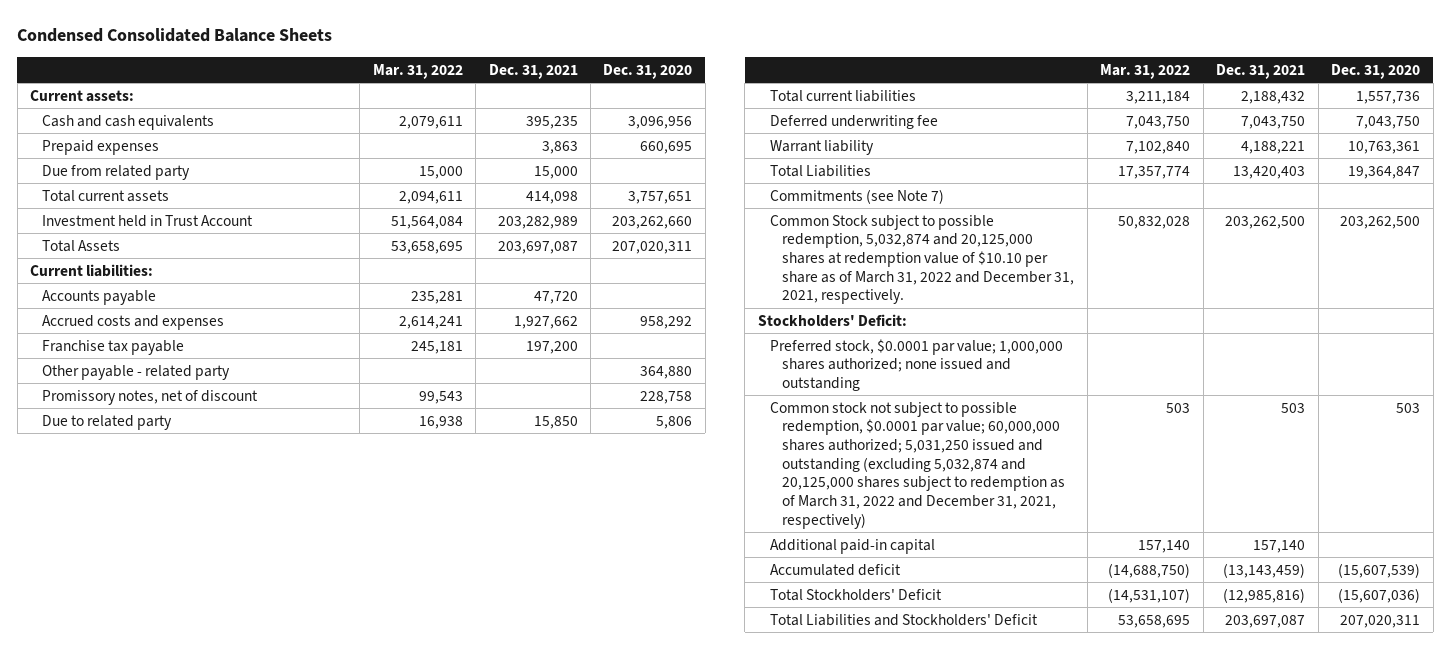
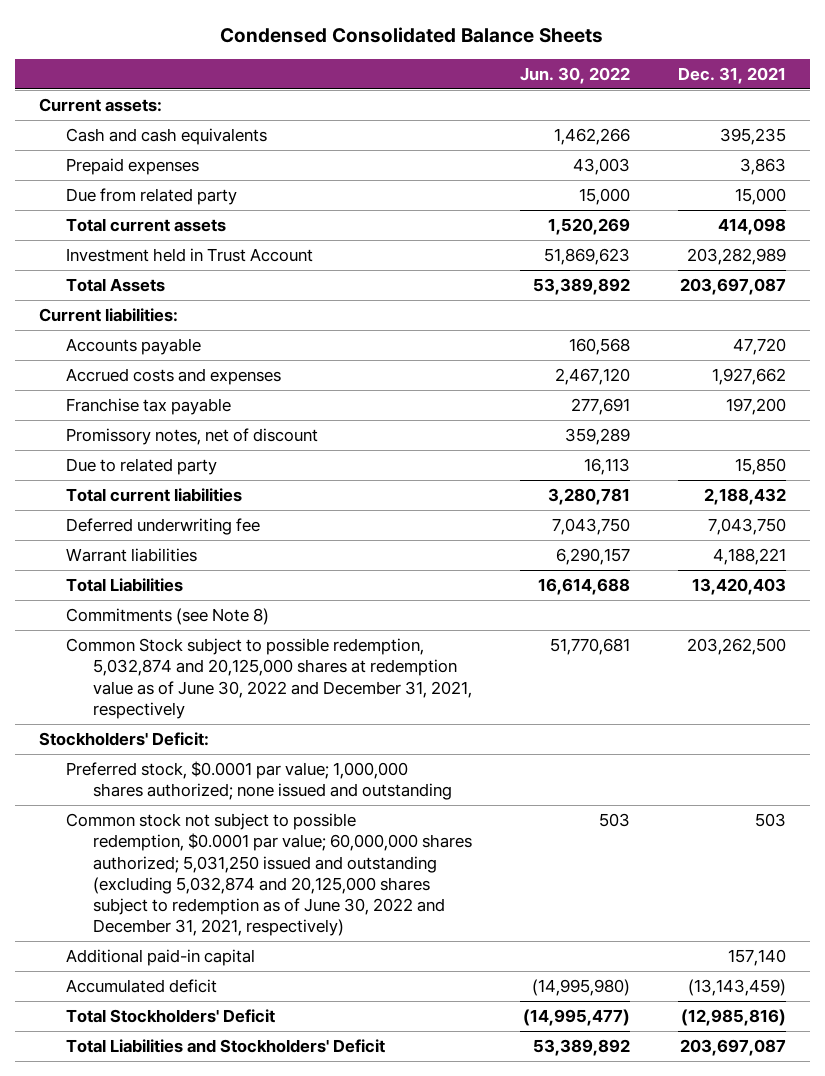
- | Mar. 31, 2022 | Dec. 31, 2021 | Dec. 31, 2020
+ | Jun. 30, 2022 | Dec. 31, 2021
- Other payable - related party | | | 364,880
- Warrant liability | 7,102,840 | 4,188,221 | 10,763,361
+ Warrant liabilities | 6,290,157 | 4,188,221
- Commitments (see Note 7)
- Common Stock subject to possible redemption, 5,032,874 and 20,125,000 shares at redemption value of $10.10 per share as of March 31, 2022 and December 31, 2021, respectively. | 50,832,028 | 203,262,500 | 203,262,500
+ Commitments (see Note 8)
+ Common Stock subject to possible redemption, 5,032,874 and 20,125,000 shares at redemption value as of June 30, 2022 and December 31, 2021, respectively | 51,770,681 | 203,262,500
- Common stock not subject to possible redemption, $0.0001 par value; 60,000,000 shares authorized; 5,031,250 issued and outstanding (excluding 5,032,874 and 20,125,000 shares subject to redemption as of March 31, 2022 and December 31, 2021, respectively) | 503 | 503 | 503
+ Common stock not subject to possible redemption, $0.0001 par value; 60,000,000 shares authorized; 5,031,250 issued and outstanding (excluding 5,032,874 and 20,125,000 shares subject to redemption as of June 30, 2022 and December 31, 2021, respectively) | 503 | 503

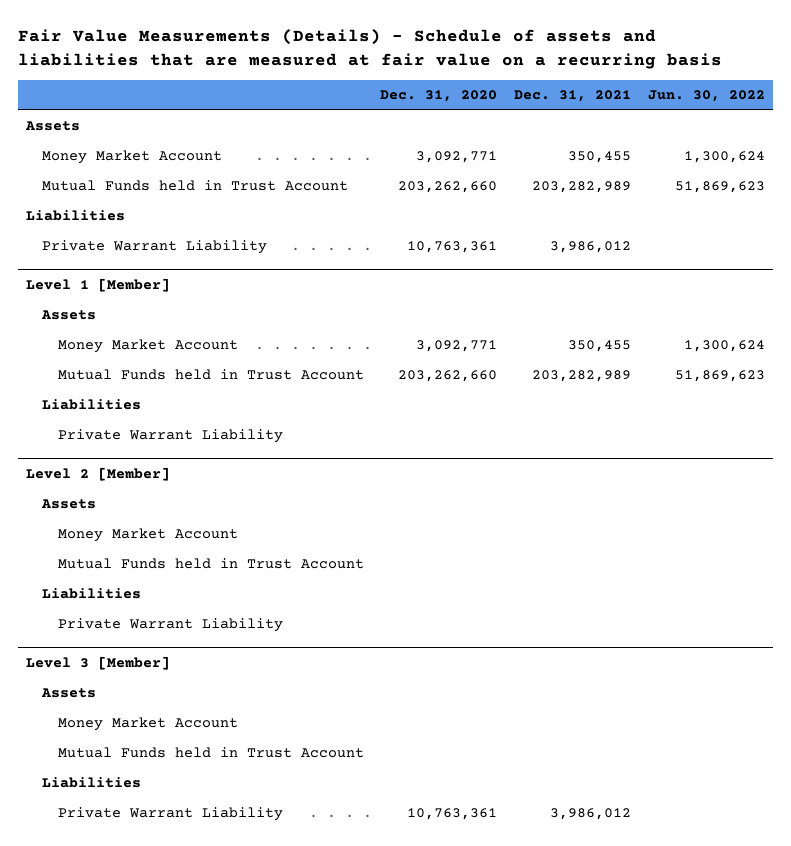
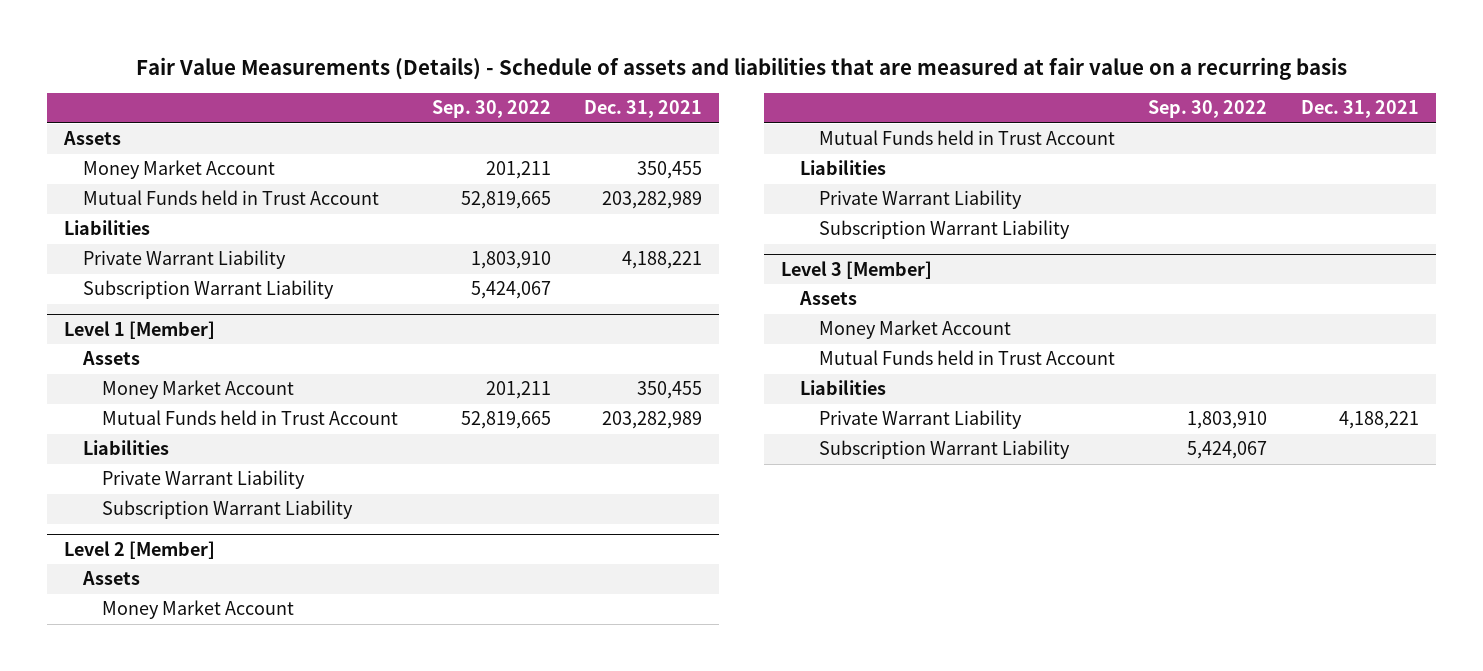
- | Dec. 31, 2020 | Dec. 31, 2021 | Jun. 30, 2022
+ | Sep. 30, 2022 | Dec. 31, 2021
- Private Warrant Liability | 10,763,361 | 3,986,012 |
+ Private Warrant Liability | 1,803,910 | 4,188,221
+ Subscription Warrant Liability | 5,424,067 |
@ Level 1 [Member]
+ Subscription Warrant Liability
@ Level 2 [Member]
+ Subscription Warrant Liability
@ Level 3 [Member]
- Private Warrant Liability | 10,763,361 | 3,986,012 |
+ Private Warrant Liability | 1,803,910 | 4,188,221
+ Subscription Warrant Liability | 5,424,067 |

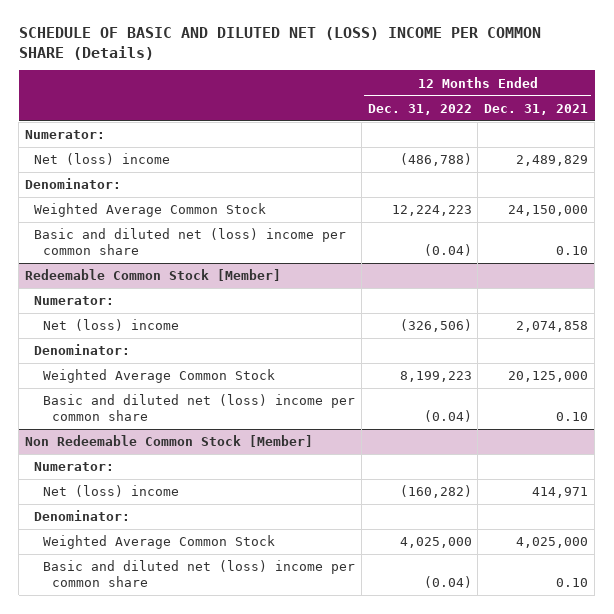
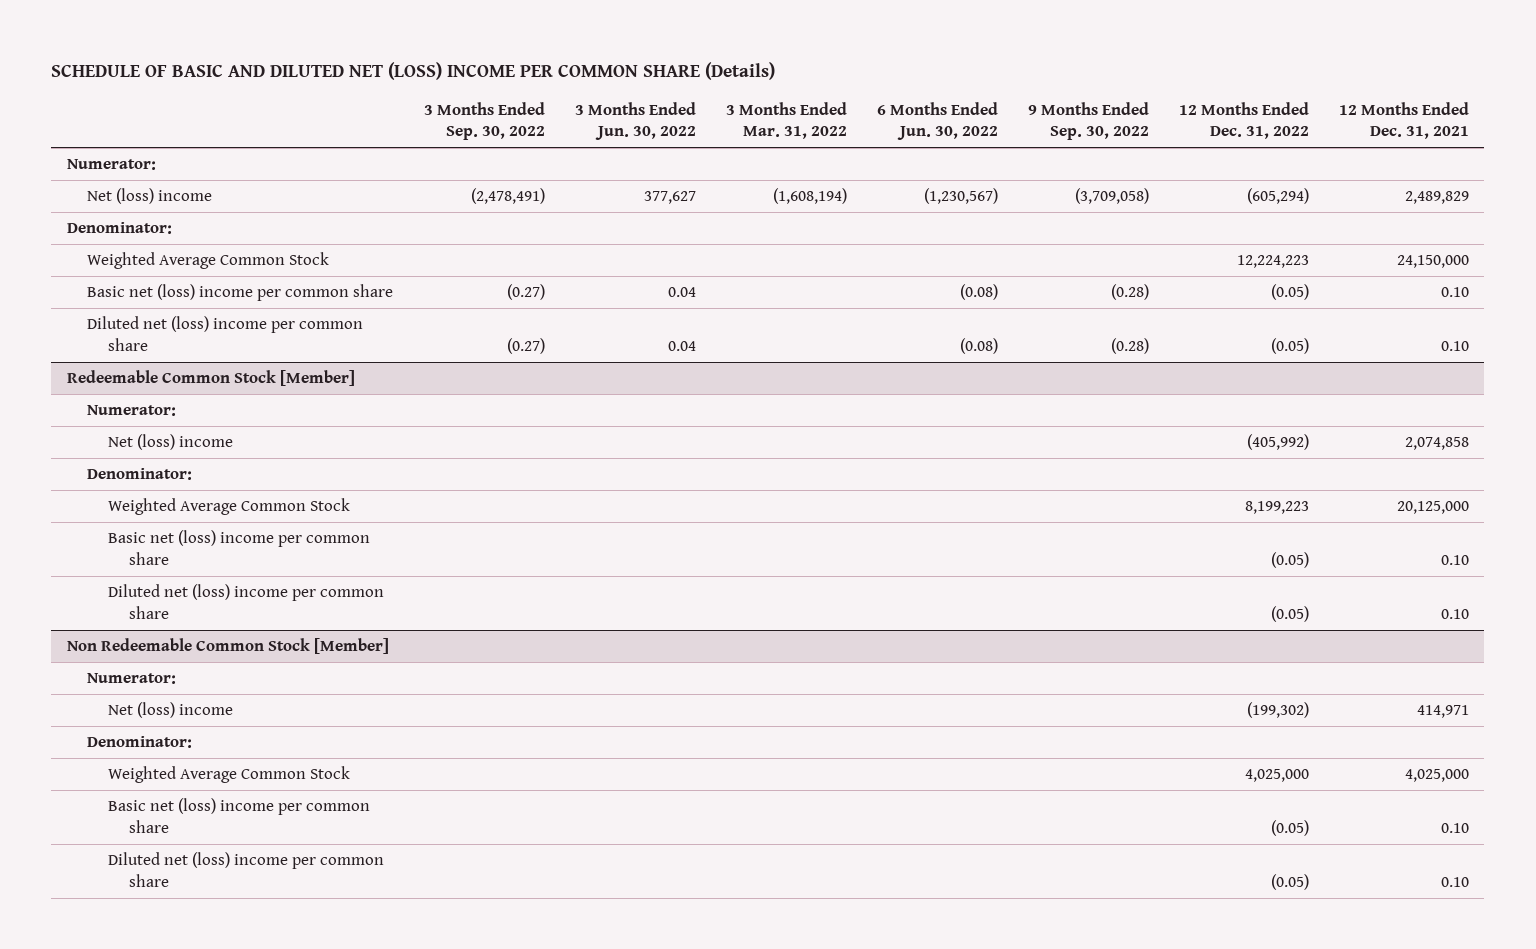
- | 12 Months Ended Dec. 31, 2022 | 12 Months Ended Dec. 31, 2021
+ | 3 Months Ended Sep. 30, 2022 | 3 Months Ended Jun. 30, 2022 | 3 Months Ended Mar. 31, 2022 | 6 Months Ended Jun. 30, 2022 | 9 Months Ended Sep. 30, 2022 | 12 Months Ended Dec. 31, 2022 | 12 Months Ended Dec. 31, 2021
- Net (loss) income | (486,788) | 2,489,829
+ Net (loss) income | (2,478,491) | 377,627 | (1,608,194) | (1,230,567) | (3,709,058) | (605,294) | 2,489,829
- Basic and diluted net (loss) income per common share | (0.04) | 0.10
+ Basic net (loss) income per common share | (0.27) | 0.04 | | (0.08) | (0.28) | (0.05) | 0.10
+ Diluted net (loss) income per common share | (0.27) | 0.04 | | (0.08) | (0.28) | (0.05) | 0.10
@ Redeemable Common Stock [Member]
- Net (loss) income | (326,506) | 2,074,858
+ Net (loss) income | | | | | | (405,992) | 2,074,858
- Basic and diluted net (loss) income per common share | (0.04) | 0.10
+ Basic net (loss) income per common share | | | | | | (0.05) | 0.10
+ Diluted net (loss) income per common share | | | | | | (0.05) | 0.10
@ Non Redeemable Common Stock [Member]
- Net (loss) income | (160,282) | 414,971
+ Net (loss) income | | | | | | (199,302) | 414,971
- Basic and diluted net (loss) income per common share | (0.04) | 0.10
+ Basic net (loss) income per common share | | | | | | (0.05) | 0.10
+ Diluted net (loss) income per common share | | | | | | (0.05) | 0.10

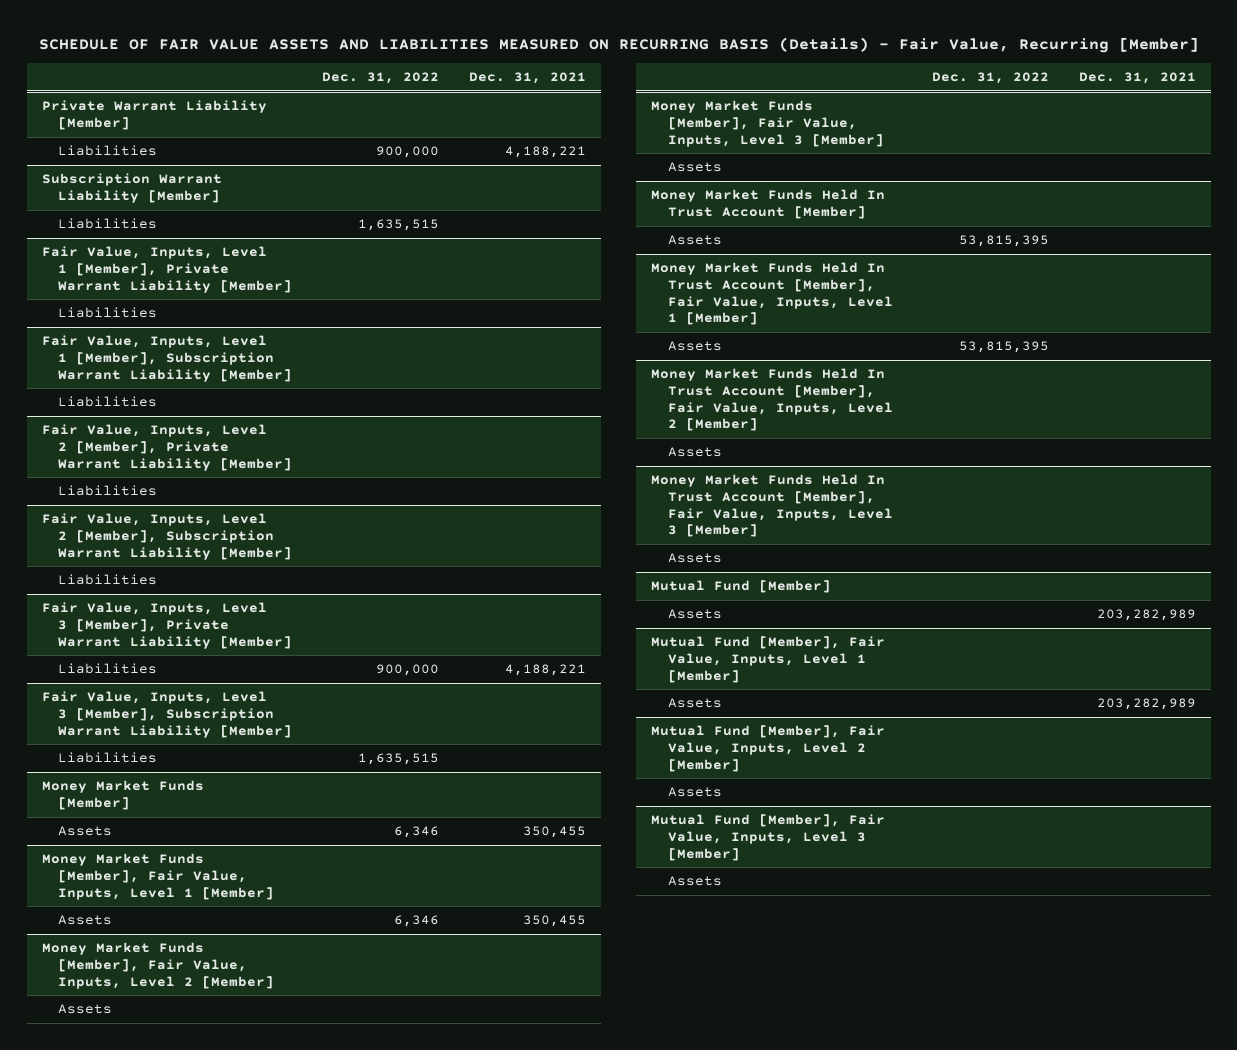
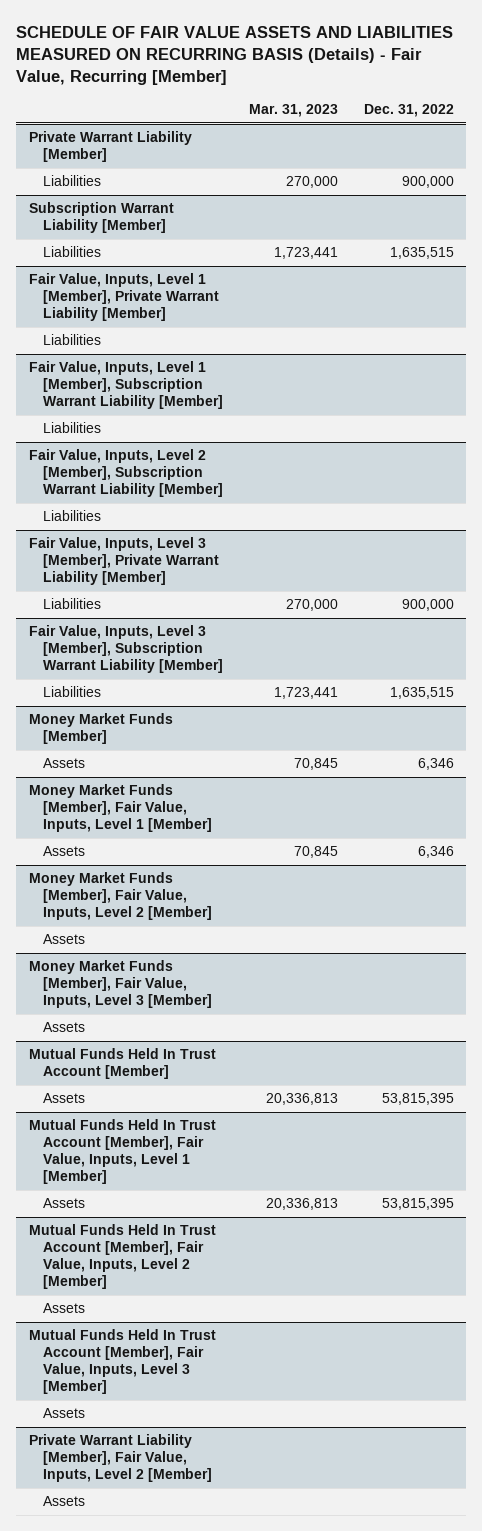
- | Dec. 31, 2022 | Dec. 31, 2021
+ | Mar. 31, 2023 | Dec. 31, 2022
- Fair Value, Inputs, Level 2 [Member], Private Warrant Liability [Member]
- Liabilities
- Money Market Funds Held In Trust Account [Member]
+ Mutual Funds Held In Trust Account [Member]
- Money Market Funds Held In Trust Account [Member], Fair Value, Inputs, Level 1 [Member]
+ Mutual Funds Held In Trust Account [Member], Fair Value, Inputs, Level 1 [Member]
- Money Market Funds Held In Trust Account [Member], Fair Value, Inputs, Level 2 [Member]
- Assets
- Money Market Funds Held In Trust Account [Member], Fair Value, Inputs, Level 3 [Member]
- Assets
- Mutual Fund [Member]
- Assets | | 203,282,989
- Mutual Fund [Member], Fair Value, Inputs, Level 1 [Member]
+ Mutual Funds Held In Trust Account [Member], Fair Value, Inputs, Level 2 [Member]
- Mutual Fund [Member], Fair Value, Inputs, Level 2 [Member]
+ Mutual Funds Held In Trust Account [Member], Fair Value, Inputs, Level 3 [Member]
- Mutual Fund [Member], Fair Value, Inputs, Level 3 [Member]
+ Private Warrant Liability [Member], Fair Value, Inputs, Level 2 [Member]

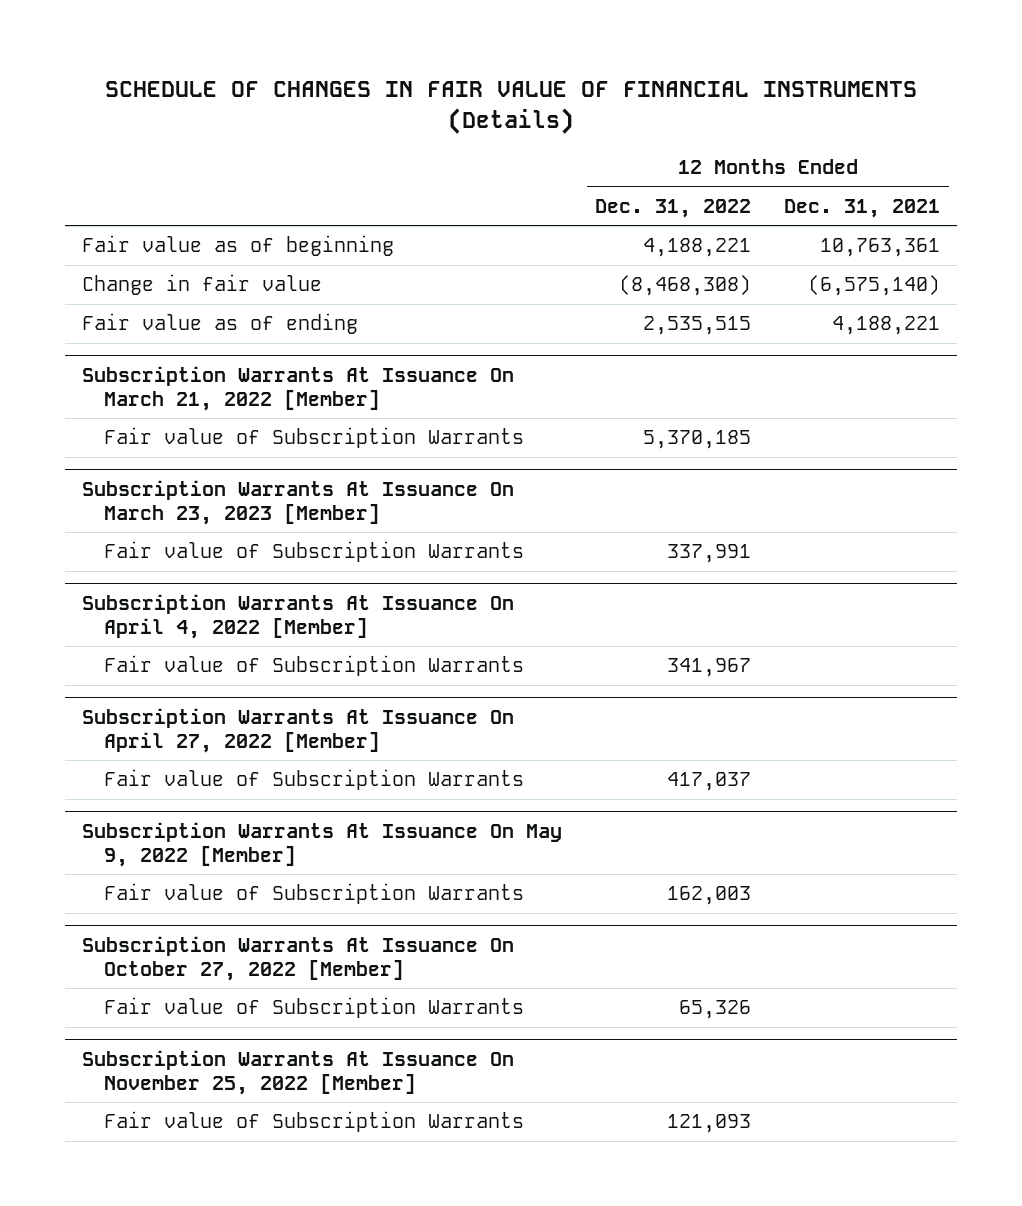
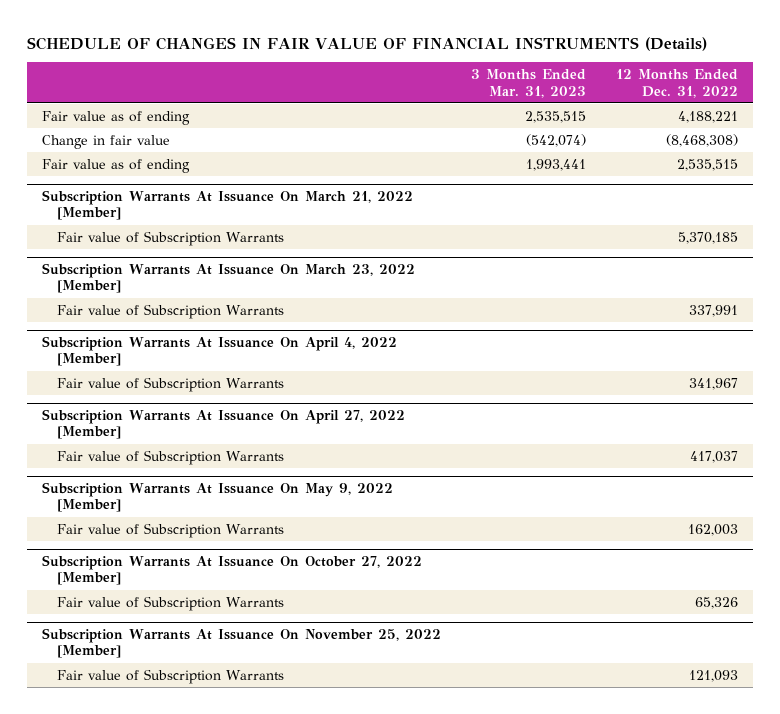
- | 12 Months Ended Dec. 31, 2022 | 12 Months Ended Dec. 31, 2021
+ | 3 Months Ended Mar. 31, 2023 | 12 Months Ended Dec. 31, 2022
- Fair value as of beginning | 4,188,221 | 10,763,361
+ Fair value as of ending | 2,535,515 | 4,188,221
- Subscription Warrants At Issuance On March 23, 2023 [Member]
+ Subscription Warrants At Issuance On March 23, 2022 [Member]

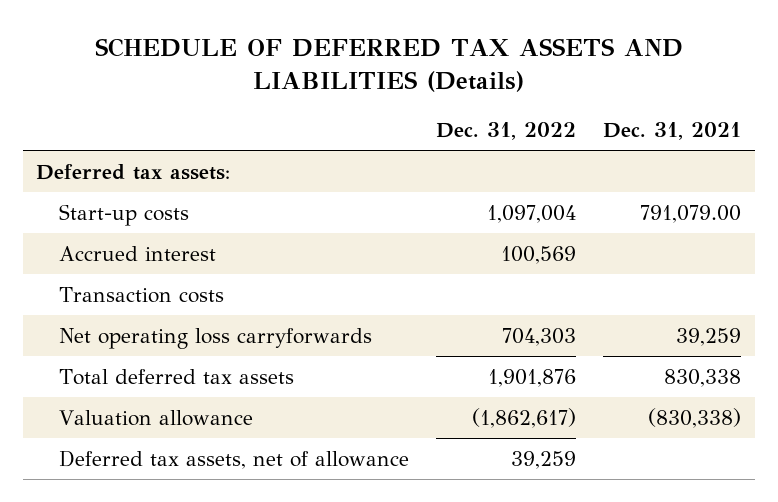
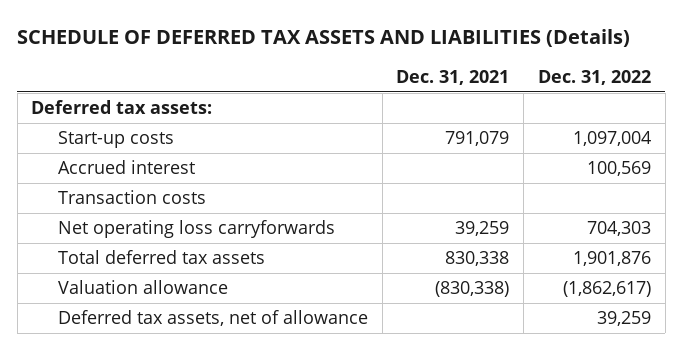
- | Dec. 31, 2022 | Dec. 31, 2021
+ | Dec. 31, 2021 | Dec. 31, 2022
- Start-up costs | 1,097,004 | 791,079.00
+ Start-up costs | 791,079 | 1,097,004

